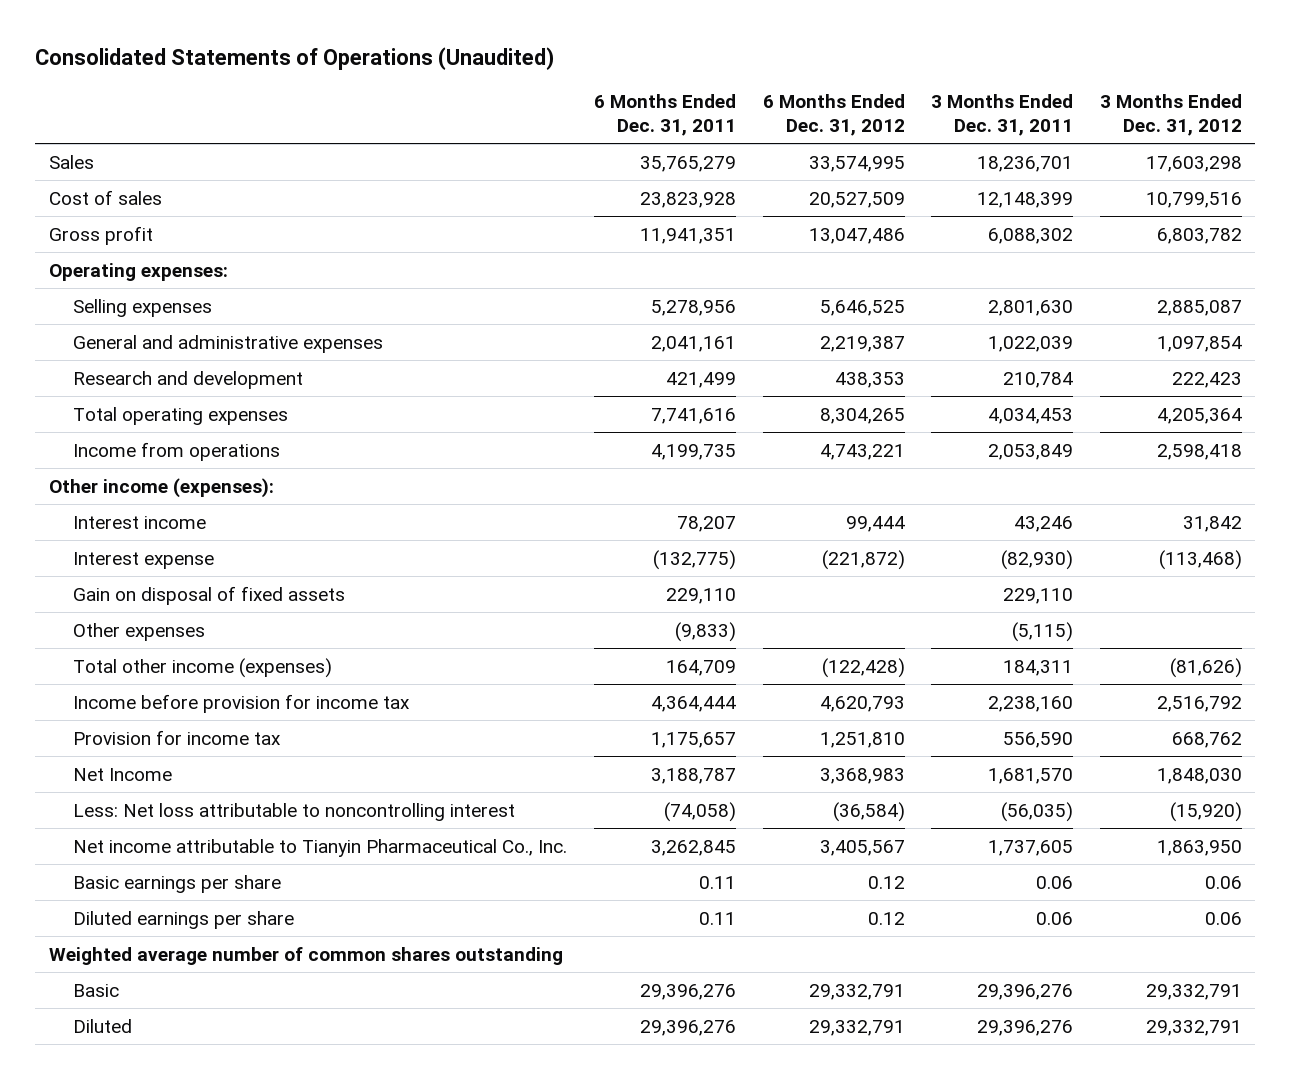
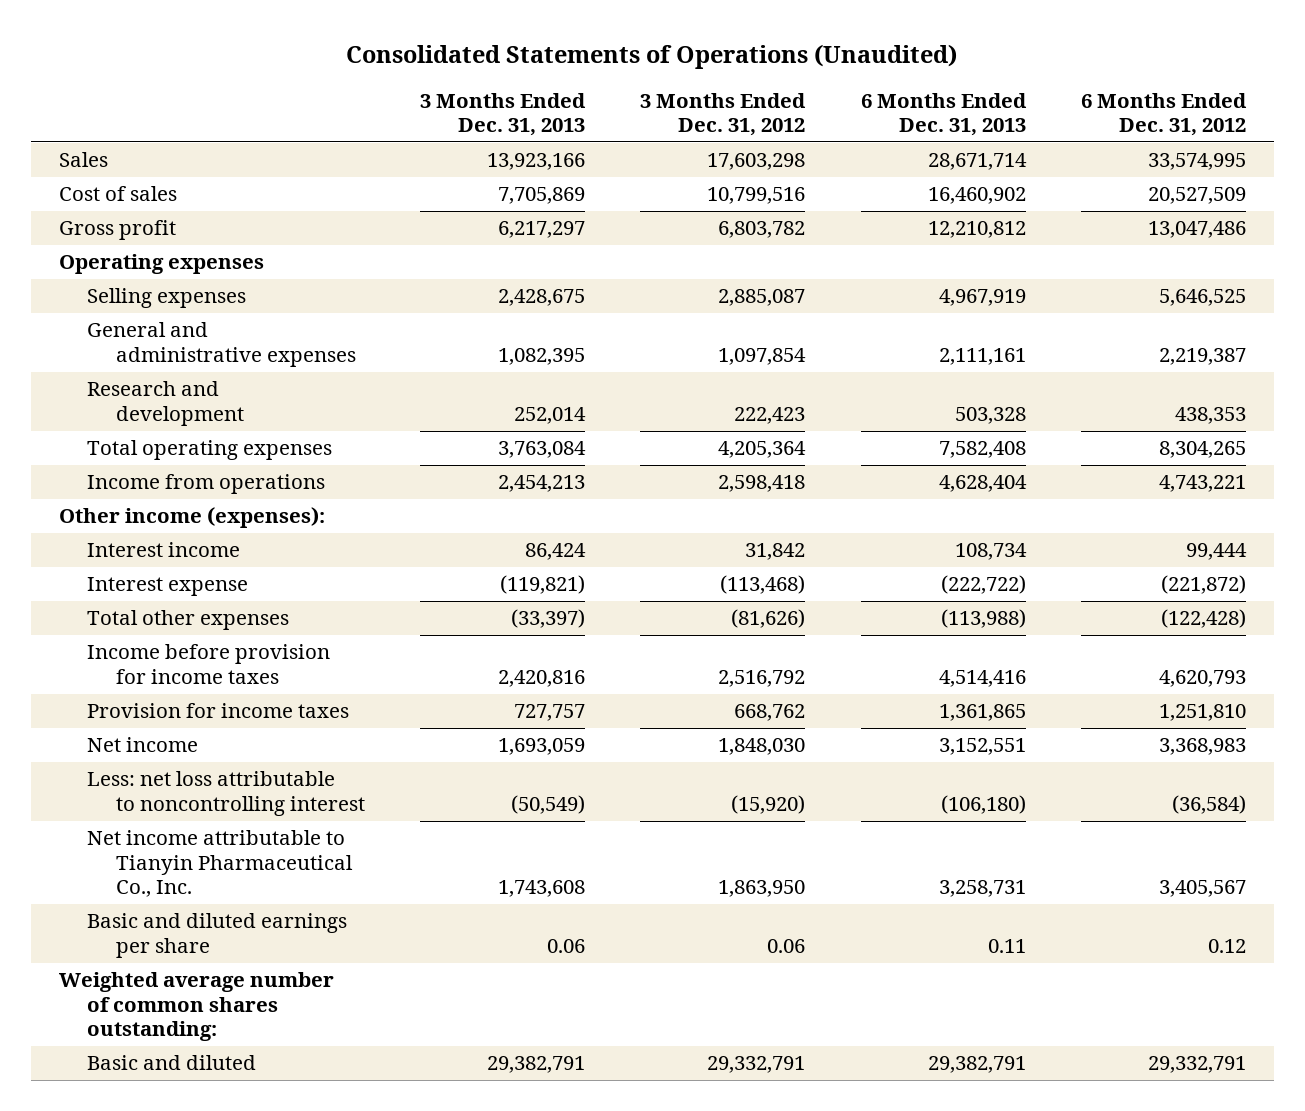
- | 6 Months Ended Dec. 31, 2011 | 6 Months Ended Dec. 31, 2012 | 3 Months Ended Dec. 31, 2011 | 3 Months Ended Dec. 31, 2012
+ | 3 Months Ended Dec. 31, 2013 | 3 Months Ended Dec. 31, 2012 | 6 Months Ended Dec. 31, 2013 | 6 Months Ended Dec. 31, 2012
- Operating expenses:
+ Operating expenses
- Gain on disposal of fixed assets | 229,110 | | 229,110 |
- Other expenses | (9,833) | | (5,115) |
- Total other income (expenses) | 164,709 | (122,428) | 184,311 | (81,626)
- Income before provision for income tax | 4,364,444 | 4,620,793 | 2,238,160 | 2,516,792
- Provision for income tax | 1,175,657 | 1,251,810 | 556,590 | 668,762
- Net Income | 3,188,787 | 3,368,983 | 1,681,570 | 1,848,030
- Less: Net loss attributable to noncontrolling interest | (74,058) | (36,584) | (56,035) | (15,920)
+ Total other expenses | (33,397) | (81,626) | (113,988) | (122,428)
+ Income before provision for income taxes | 2,420,816 | 2,516,792 | 4,514,416 | 4,620,793
+ Provision for income taxes | 727,757 | 668,762 | 1,361,865 | 1,251,810
+ Net income | 1,693,059 | 1,848,030 | 3,152,551 | 3,368,983
+ Less: net loss attributable to noncontrolling interest | (50,549) | (15,920) | (106,180) | (36,584)
- Basic earnings per share | 0.11 | 0.12 | 0.06 | 0.06
- Diluted earnings per share | 0.11 | 0.12 | 0.06 | 0.06
- Weighted average number of common shares outstanding
- Basic | 29,396,276 | 29,332,791 | 29,396,276 | 29,332,791
- Diluted | 29,396,276 | 29,332,791 | 29,396,276 | 29,332,791
+ Basic and diluted earnings per share | 0.06 | 0.06 | 0.11 | 0.12
+ Weighted average number of common shares outstanding:
+ Basic and diluted | 29,382,791 | 29,332,791 | 29,382,791 | 29,332,791

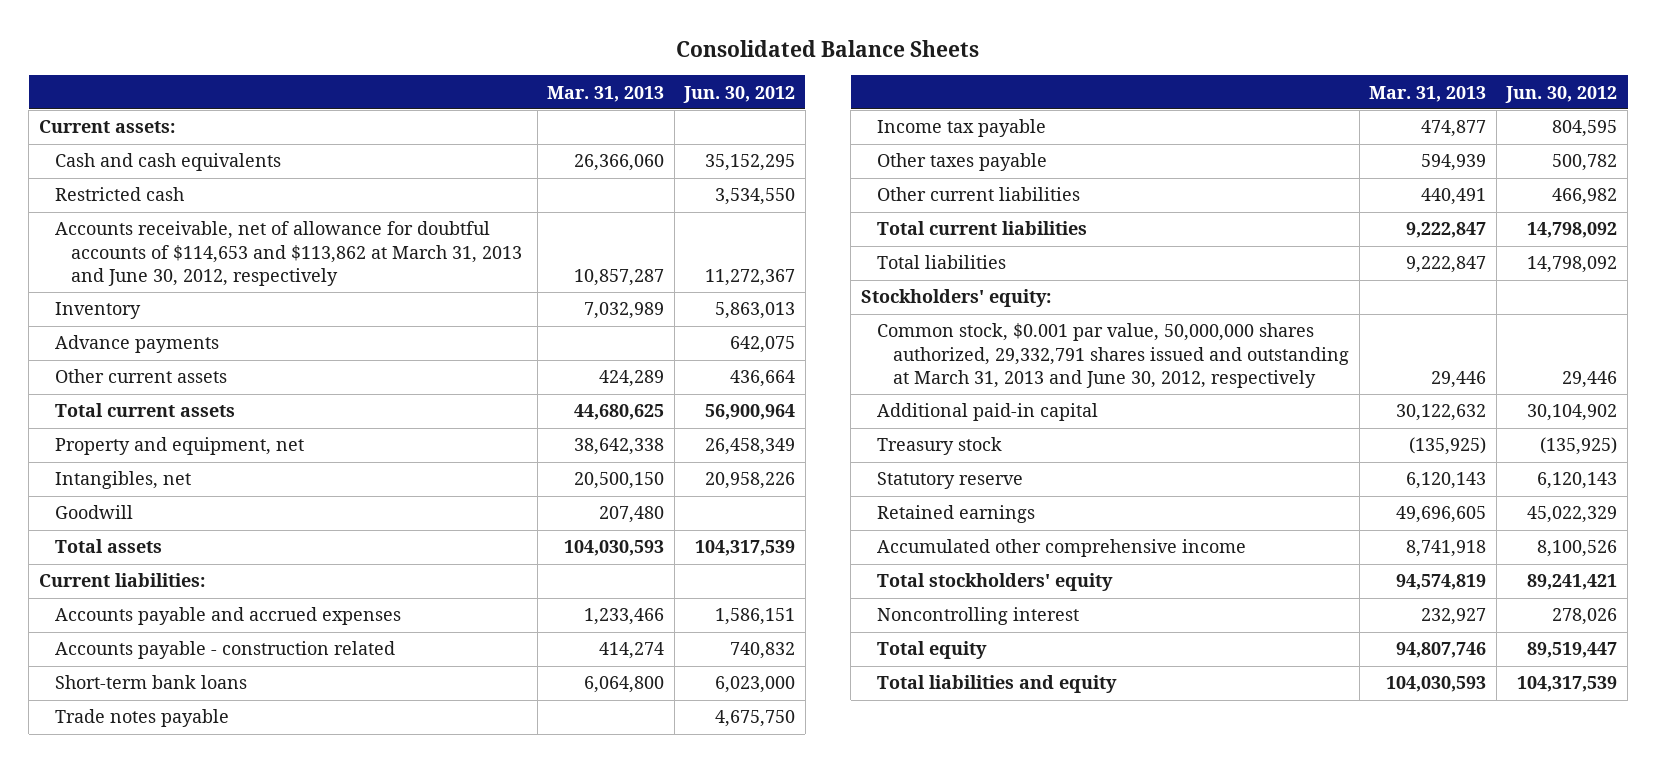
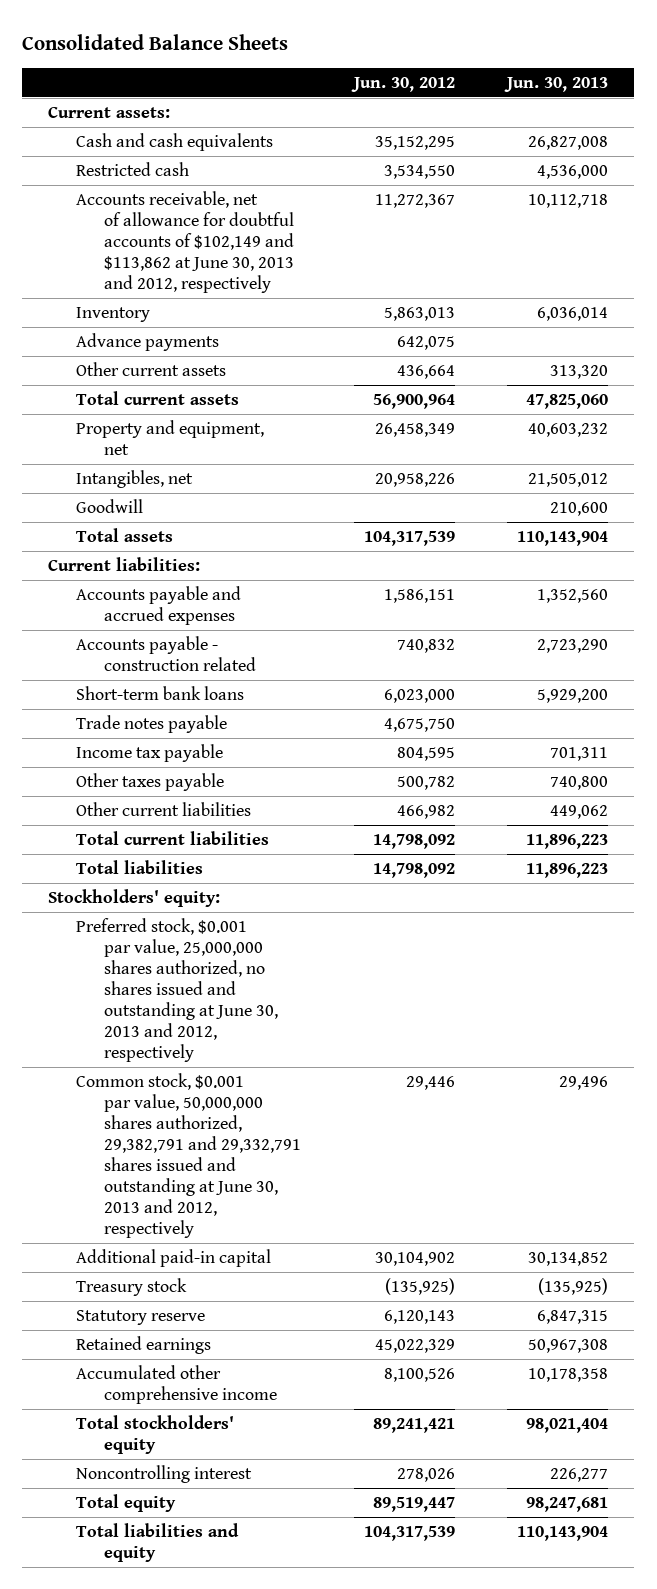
- | Mar. 31, 2013 | Jun. 30, 2012
+ | Jun. 30, 2012 | Jun. 30, 2013
- Accounts receivable, net of allowance for doubtful accounts of $114,653 and $113,862 at March 31, 2013 and June 30, 2012, respectively | 10,857,287 | 11,272,367
+ Accounts receivable, net of allowance for doubtful accounts of $102,149 and $113,862 at June 30, 2013 and 2012, respectively | 11,272,367 | 10,112,718
- Common stock, $0.001 par value, 50,000,000 shares authorized, 29,332,791 shares issued and outstanding at March 31, 2013 and June 30, 2012, respectively | 29,446 | 29,446
+ Preferred stock, $0.001 par value, 25,000,000 shares authorized, no shares issued and outstanding at June 30, 2013 and 2012, respectively
+ Common stock, $0.001 par value, 50,000,000 shares authorized, 29,382,791 and 29,332,791 shares issued and outstanding at June 30, 2013 and 2012, respectively | 29,446 | 29,496

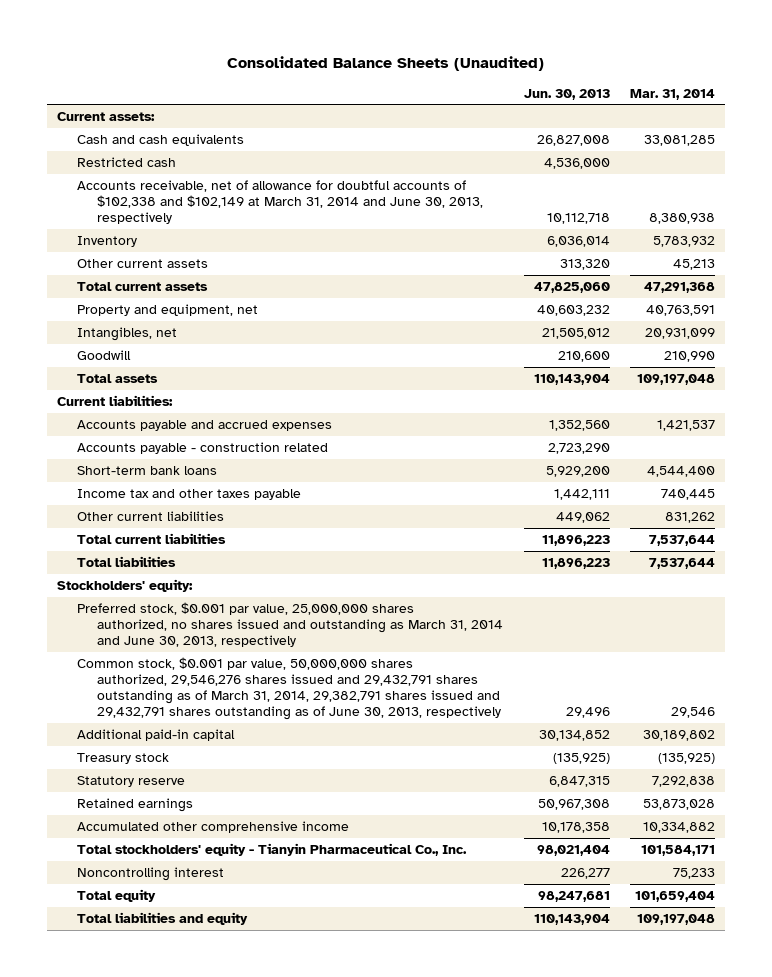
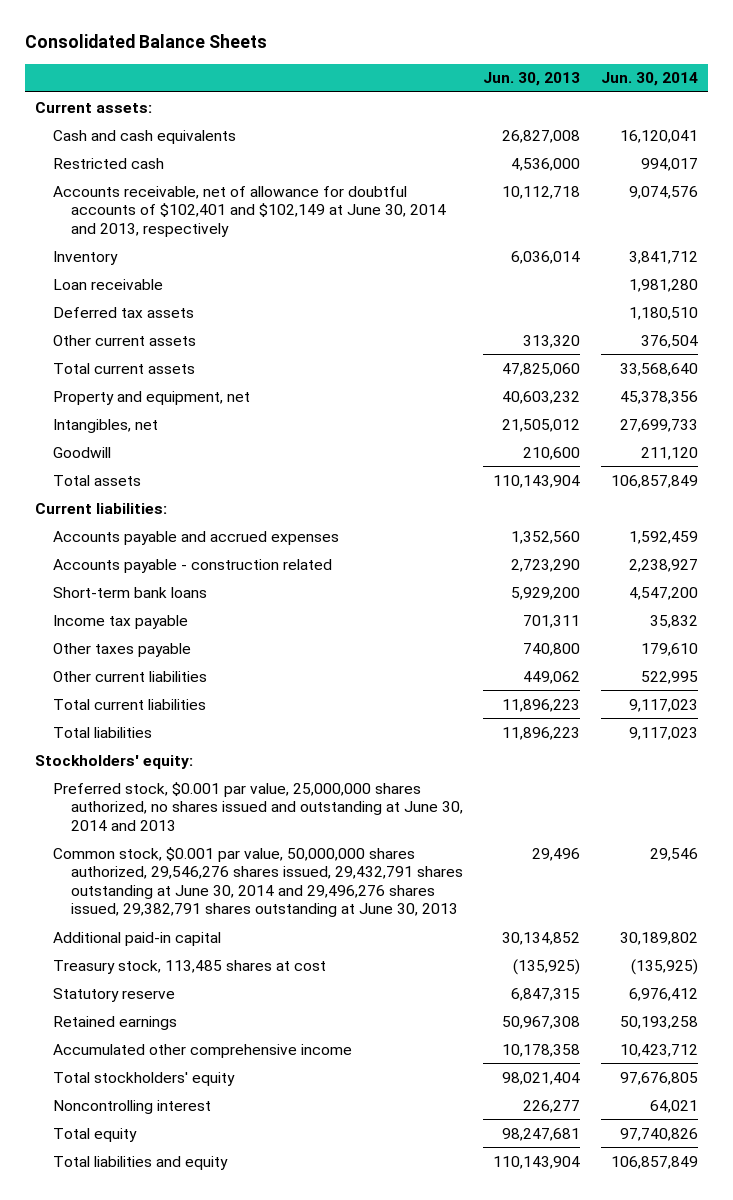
- Consolidated Balance Sheets (Unaudited)
+ Consolidated Balance Sheets
- | Jun. 30, 2013 | Mar. 31, 2014
+ | Jun. 30, 2013 | Jun. 30, 2014
- Accounts receivable, net of allowance for doubtful accounts of $102,338 and $102,149 at March 31, 2014 and June 30, 2013, respectively | 10,112,718 | 8,380,938
+ Accounts receivable, net of allowance for doubtful accounts of $102,401 and $102,149 at June 30, 2014 and 2013, respectively | 10,112,718 | 9,074,576
+ Loan receivable | | 1,981,280
+ Deferred tax assets | | 1,180,510
- Income tax and other taxes payable | 1,442,111 | 740,445
+ Income tax payable | 701,311 | 35,832
+ Other taxes payable | 740,800 | 179,610
- Preferred stock, $0.001 par value, 25,000,000 shares authorized, no shares issued and outstanding as March 31, 2014 and June 30, 2013, respectively
- Common stock, $0.001 par value, 50,000,000 shares authorized, 29,546,276 shares issued and 29,432,791 shares outstanding as of March 31, 2014, 29,382,791 shares issued and 29,432,791 shares outstanding as of June 30, 2013, respectively | 29,496 | 29,546
+ Preferred stock, $0.001 par value, 25,000,000 shares authorized, no shares issued and outstanding at June 30, 2014 and 2013
+ Common stock, $0.001 par value, 50,000,000 shares authorized, 29,546,276 shares issued, 29,432,791 shares outstanding at June 30, 2014 and 29,496,276 shares issued, 29,382,791 shares outstanding at June 30, 2013 | 29,496 | 29,546
- Treasury stock | (135,925) | (135,925)
+ Treasury stock, 113,485 shares at cost | (135,925) | (135,925)
- Total stockholders' equity - Tianyin Pharmaceutical Co., Inc. | 98,021,404 | 101,584,171
+ Total stockholders' equity | 98,021,404 | 97,676,805

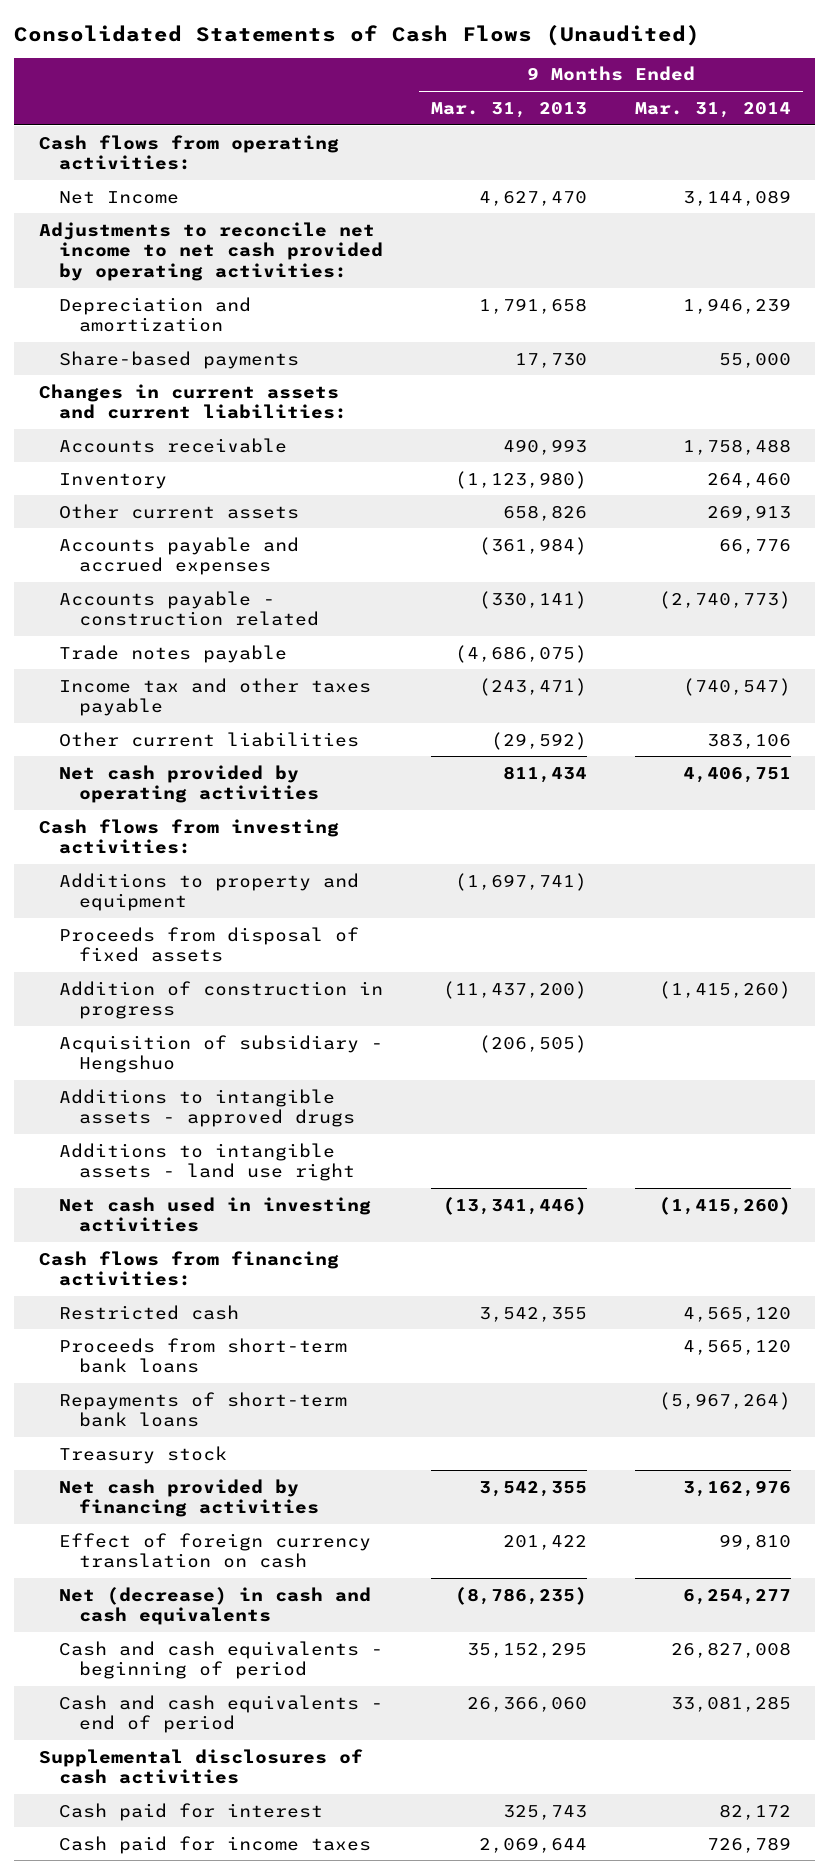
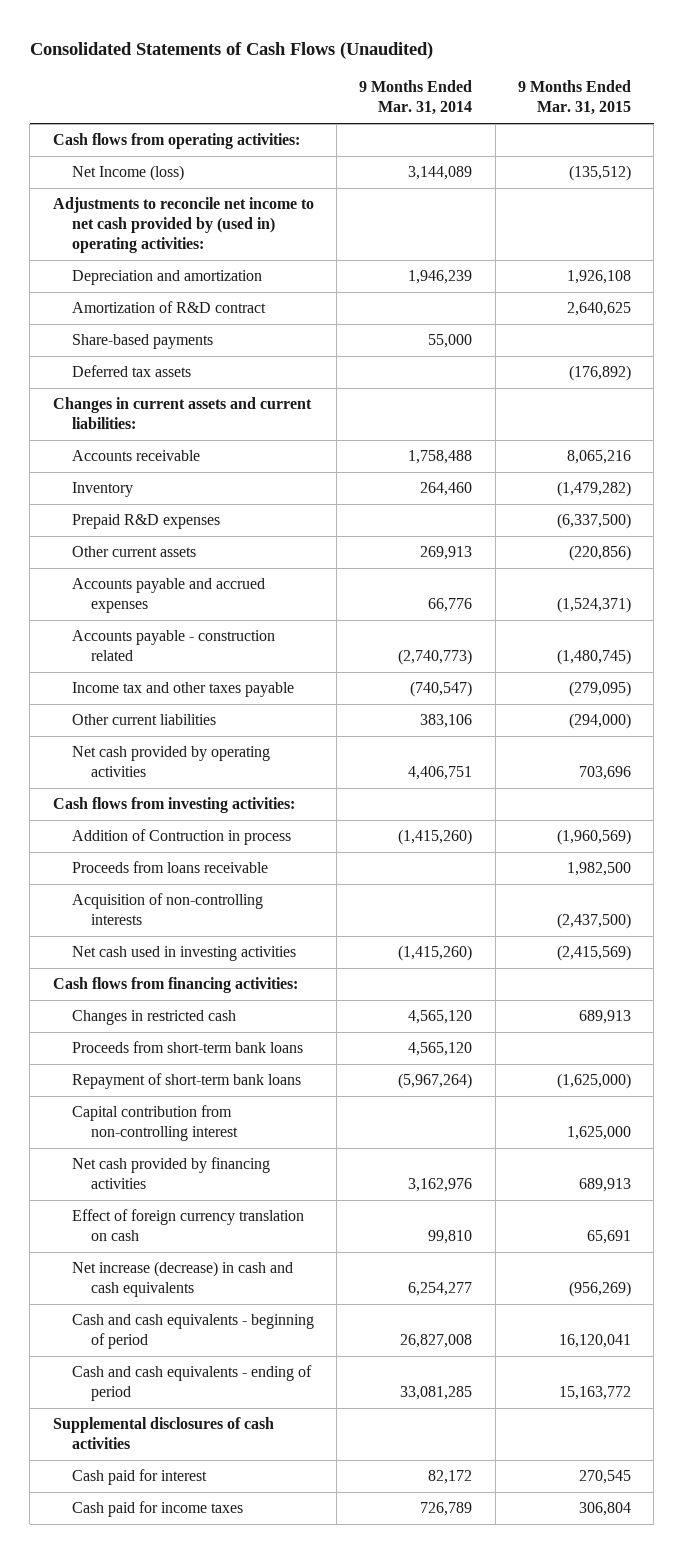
- | 9 Months Ended Mar. 31, 2013 | 9 Months Ended Mar. 31, 2014
+ | 9 Months Ended Mar. 31, 2014 | 9 Months Ended Mar. 31, 2015
- Net Income | 4,627,470 | 3,144,089
- Adjustments to reconcile net income to net cash provided by operating activities:
+ Net Income (loss) | 3,144,089 | (135,512)
+ Adjustments to reconcile net income to net cash provided by (used in) operating activities:
+ Amortization of R&D contract | | 2,640,625
+ Deferred tax assets | | (176,892)
+ Prepaid R&D expenses | | (6,337,500)
- Trade notes payable | (4,686,075) |
- Additions to property and equipment | (1,697,741) |
- Proceeds from disposal of fixed assets
- Addition of construction in progress | (11,437,200) | (1,415,260)
- Acquisition of subsidiary - Hengshuo | (206,505) |
- Additions to intangible assets - approved drugs
- Additions to intangible assets - land use right
+ Addition of Contruction in process | (1,415,260) | (1,960,569)
+ Proceeds from loans receivable | | 1,982,500
+ Acquisition of non-controlling interests | | (2,437,500)
- Restricted cash | 3,542,355 | 4,565,120
+ Changes in restricted cash | 4,565,120 | 689,913
- Repayments of short-term bank loans | | (5,967,264)
- Treasury stock
+ Repayment of short-term bank loans | (5,967,264) | (1,625,000)
+ Capital contribution from non-controlling interest | | 1,625,000
- Net (decrease) in cash and cash equivalents | (8,786,235) | 6,254,277
+ Net increase (decrease) in cash and cash equivalents | 6,254,277 | (956,269)
- Cash and cash equivalents - end of period | 26,366,060 | 33,081,285
+ Cash and cash equivalents - ending of period | 33,081,285 | 15,163,772

